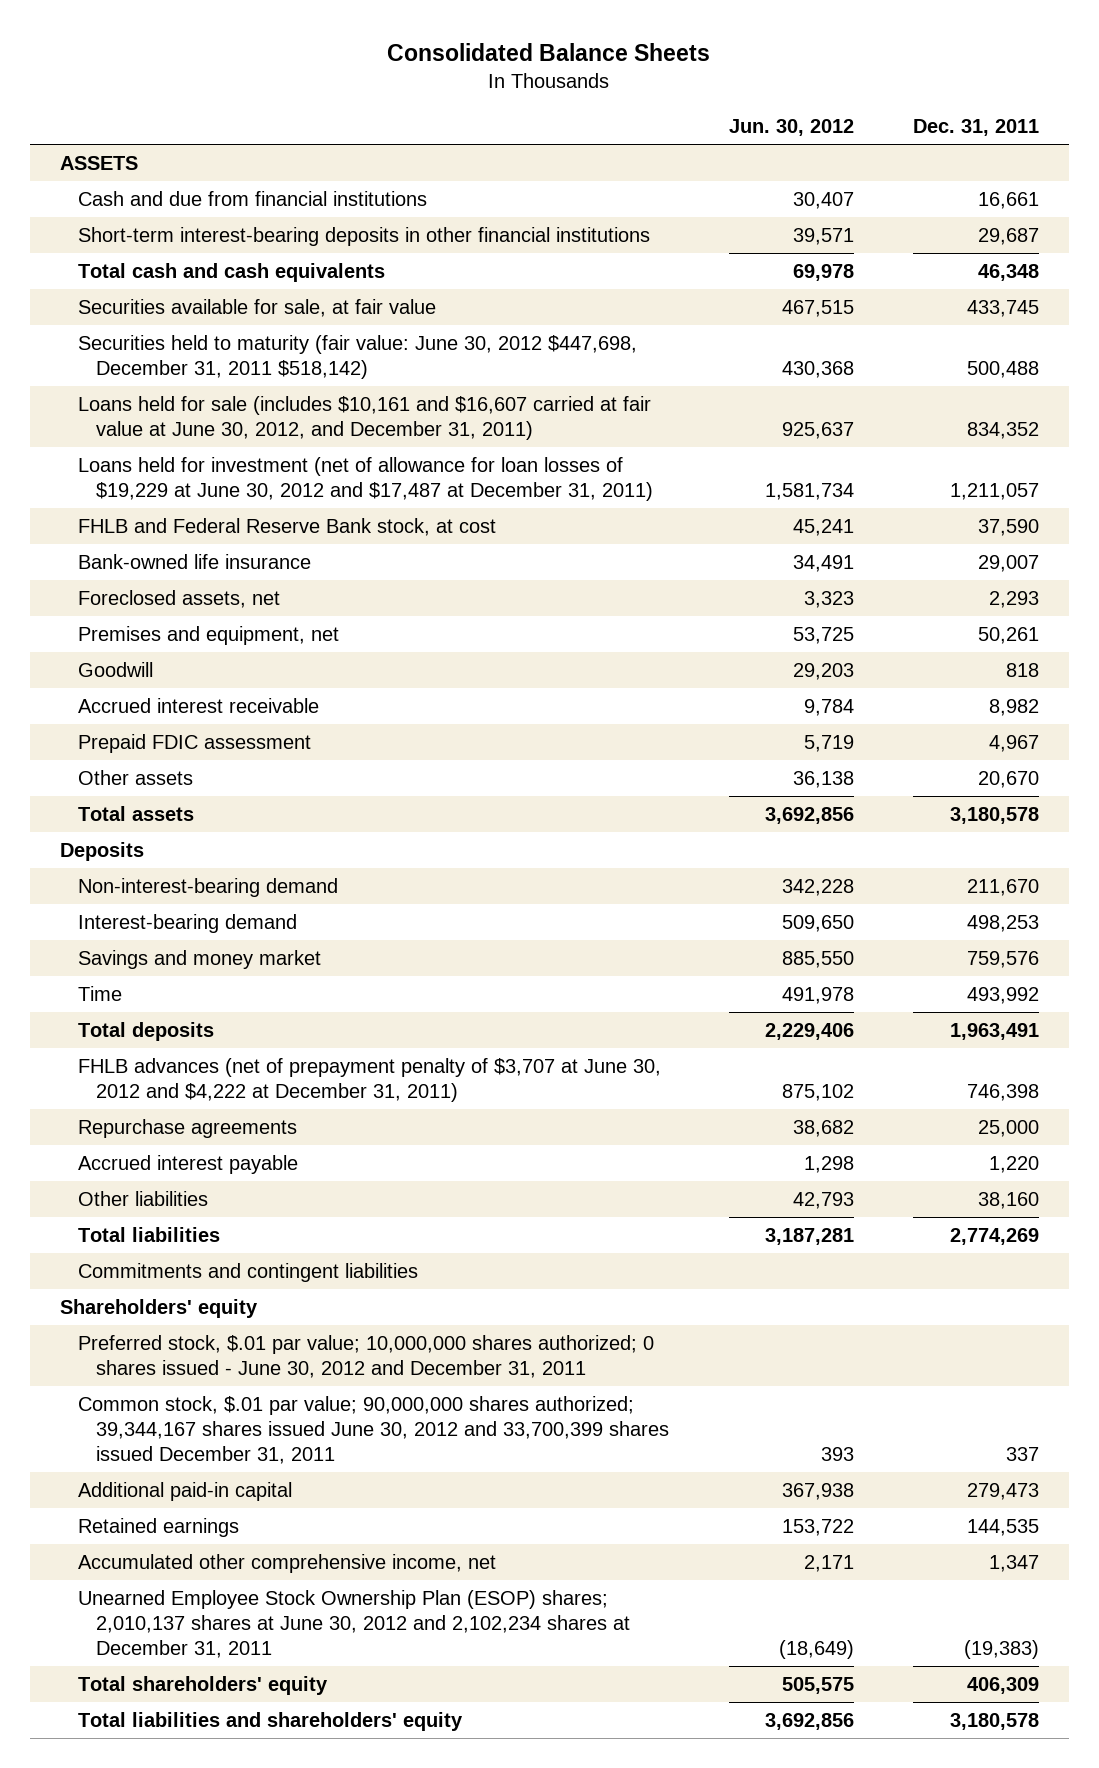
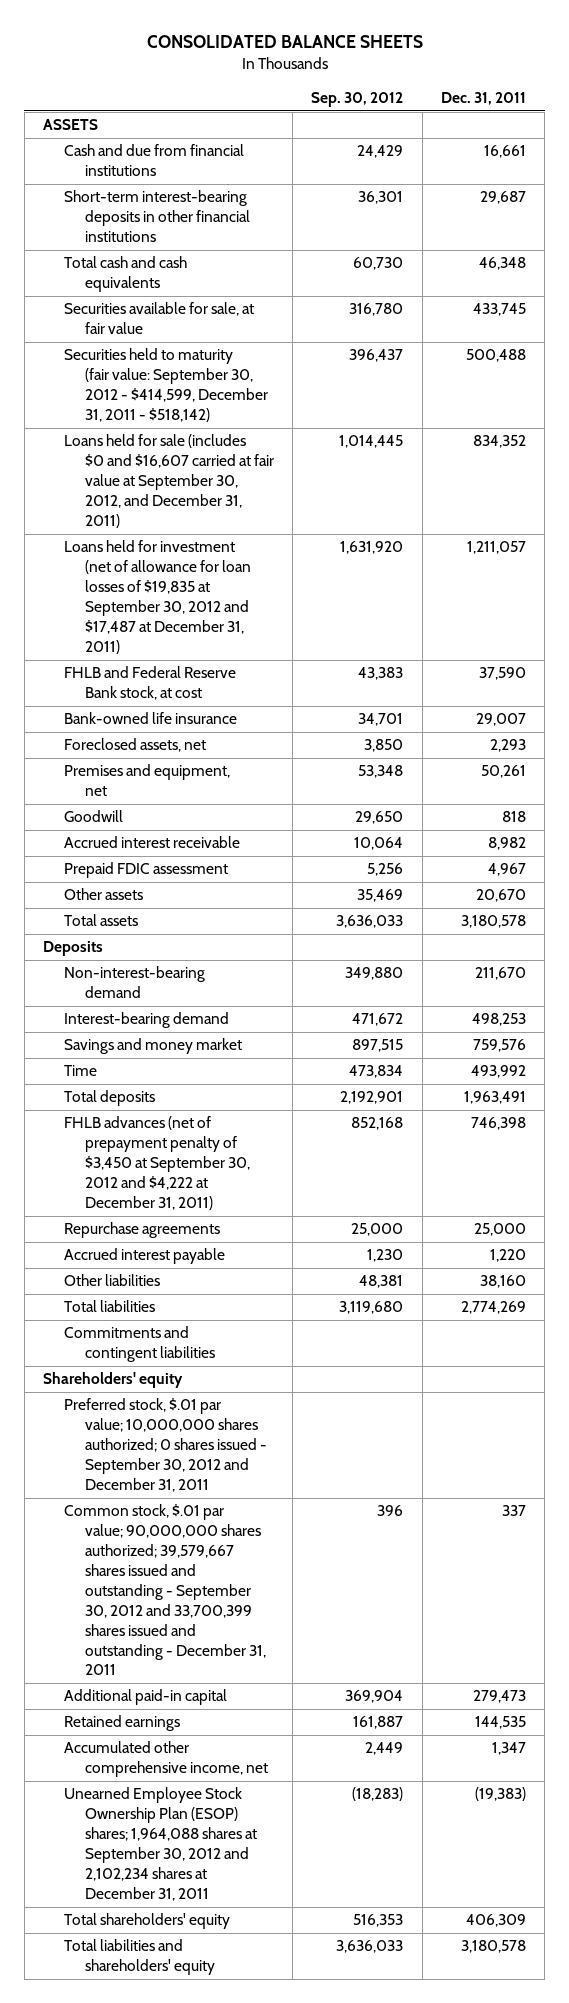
- Consolidated Balance Sheets
+ CONSOLIDATED BALANCE SHEETS
- | Jun. 30, 2012 | Dec. 31, 2011
+ | Sep. 30, 2012 | Dec. 31, 2011
- Securities held to maturity (fair value: June 30, 2012 $447,698, December 31, 2011 $518,142) | 430,368 | 500,488
- Loans held for sale (includes $10,161 and $16,607 carried at fair value at June 30, 2012, and December 31, 2011) | 925,637 | 834,352
- Loans held for investment (net of allowance for loan losses of $19,229 at June 30, 2012 and $17,487 at December 31, 2011) | 1,581,734 | 1,211,057
+ Securities held to maturity (fair value: September 30, 2012 - $414,599, December 31, 2011 - $518,142) | 396,437 | 500,488
+ Loans held for sale (includes $0 and $16,607 carried at fair value at September 30, 2012, and December 31, 2011) | 1,014,445 | 834,352
+ Loans held for investment (net of allowance for loan losses of $19,835 at September 30, 2012 and $17,487 at December 31, 2011) | 1,631,920 | 1,211,057
- FHLB advances (net of prepayment penalty of $3,707 at June 30, 2012 and $4,222 at December 31, 2011) | 875,102 | 746,398
+ FHLB advances (net of prepayment penalty of $3,450 at September 30, 2012 and $4,222 at December 31, 2011) | 852,168 | 746,398
- Preferred stock, $.01 par value; 10,000,000 shares authorized; 0 shares issued - June 30, 2012 and December 31, 2011
- Common stock, $.01 par value; 90,000,000 shares authorized; 39,344,167 shares issued June 30, 2012 and 33,700,399 shares issued December 31, 2011 | 393 | 337
+ Preferred stock, $.01 par value; 10,000,000 shares authorized; 0 shares issued - September 30, 2012 and December 31, 2011
+ Common stock, $.01 par value; 90,000,000 shares authorized; 39,579,667 shares issued and outstanding - September 30, 2012 and 33,700,399 shares issued and outstanding - December 31, 2011 | 396 | 337
- Unearned Employee Stock Ownership Plan (ESOP) shares; 2,010,137 shares at June 30, 2012 and 2,102,234 shares at December 31, 2011 | (18,649) | (19,383)
+ Unearned Employee Stock Ownership Plan (ESOP) shares; 1,964,088 shares at September 30, 2012 and 2,102,234 shares at December 31, 2011 | (18,283) | (19,383)

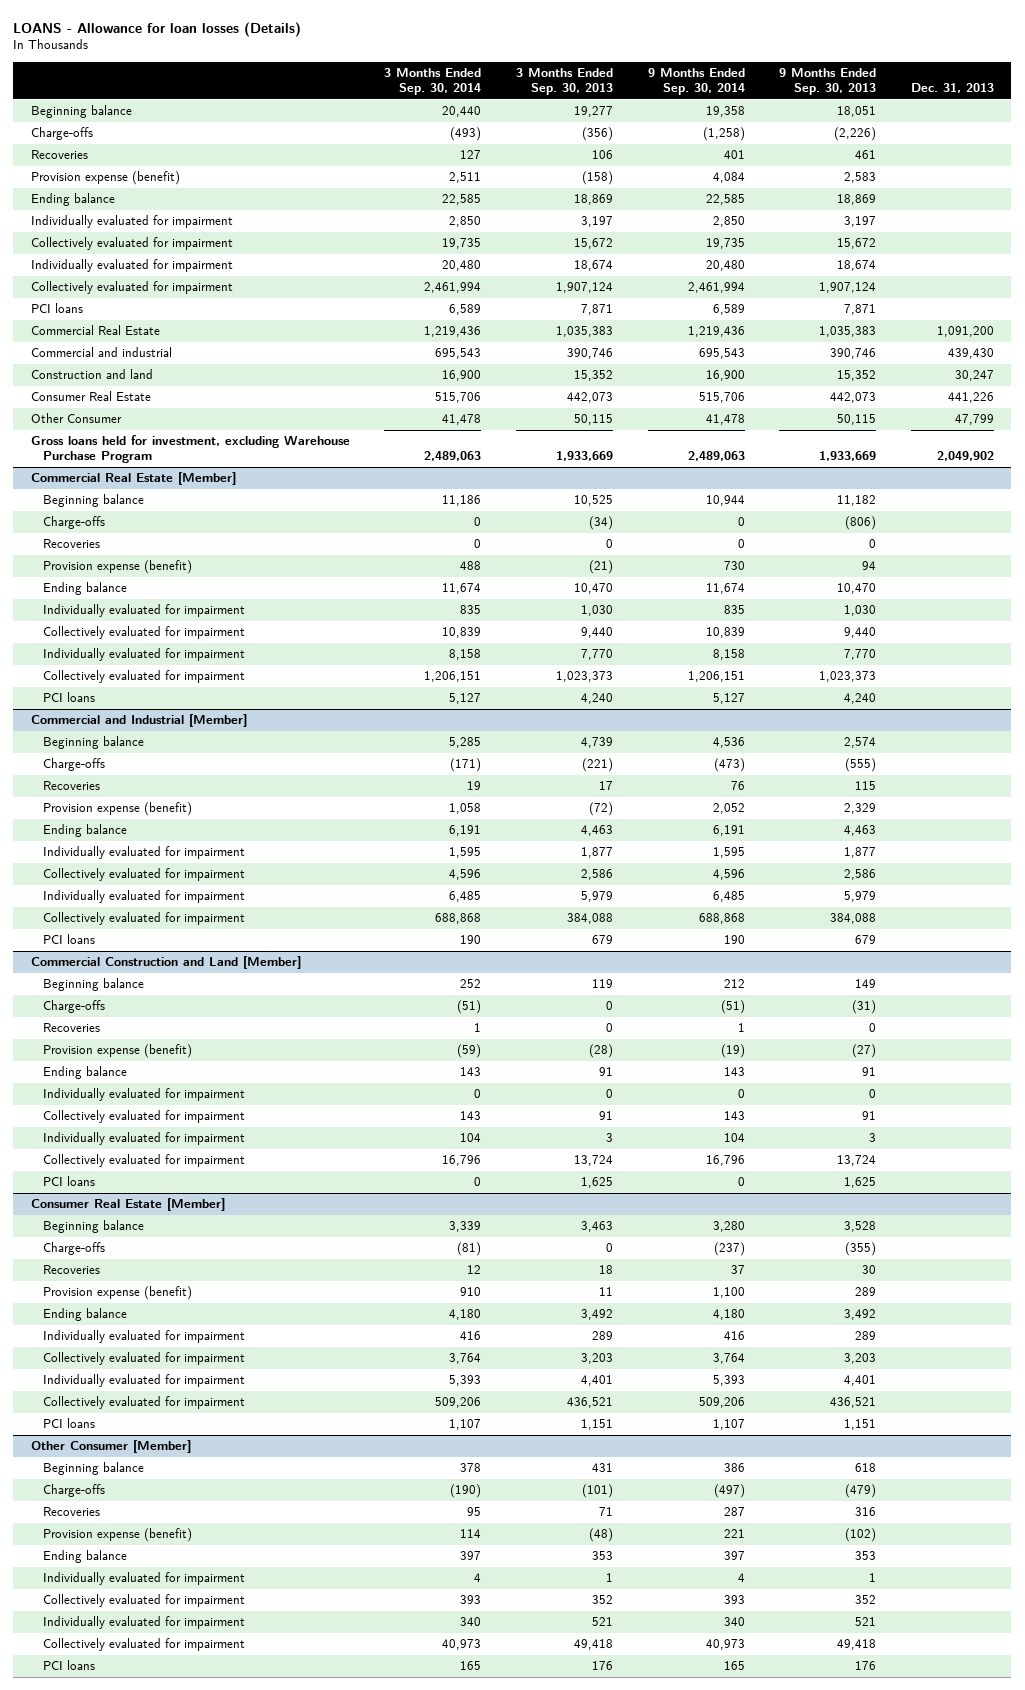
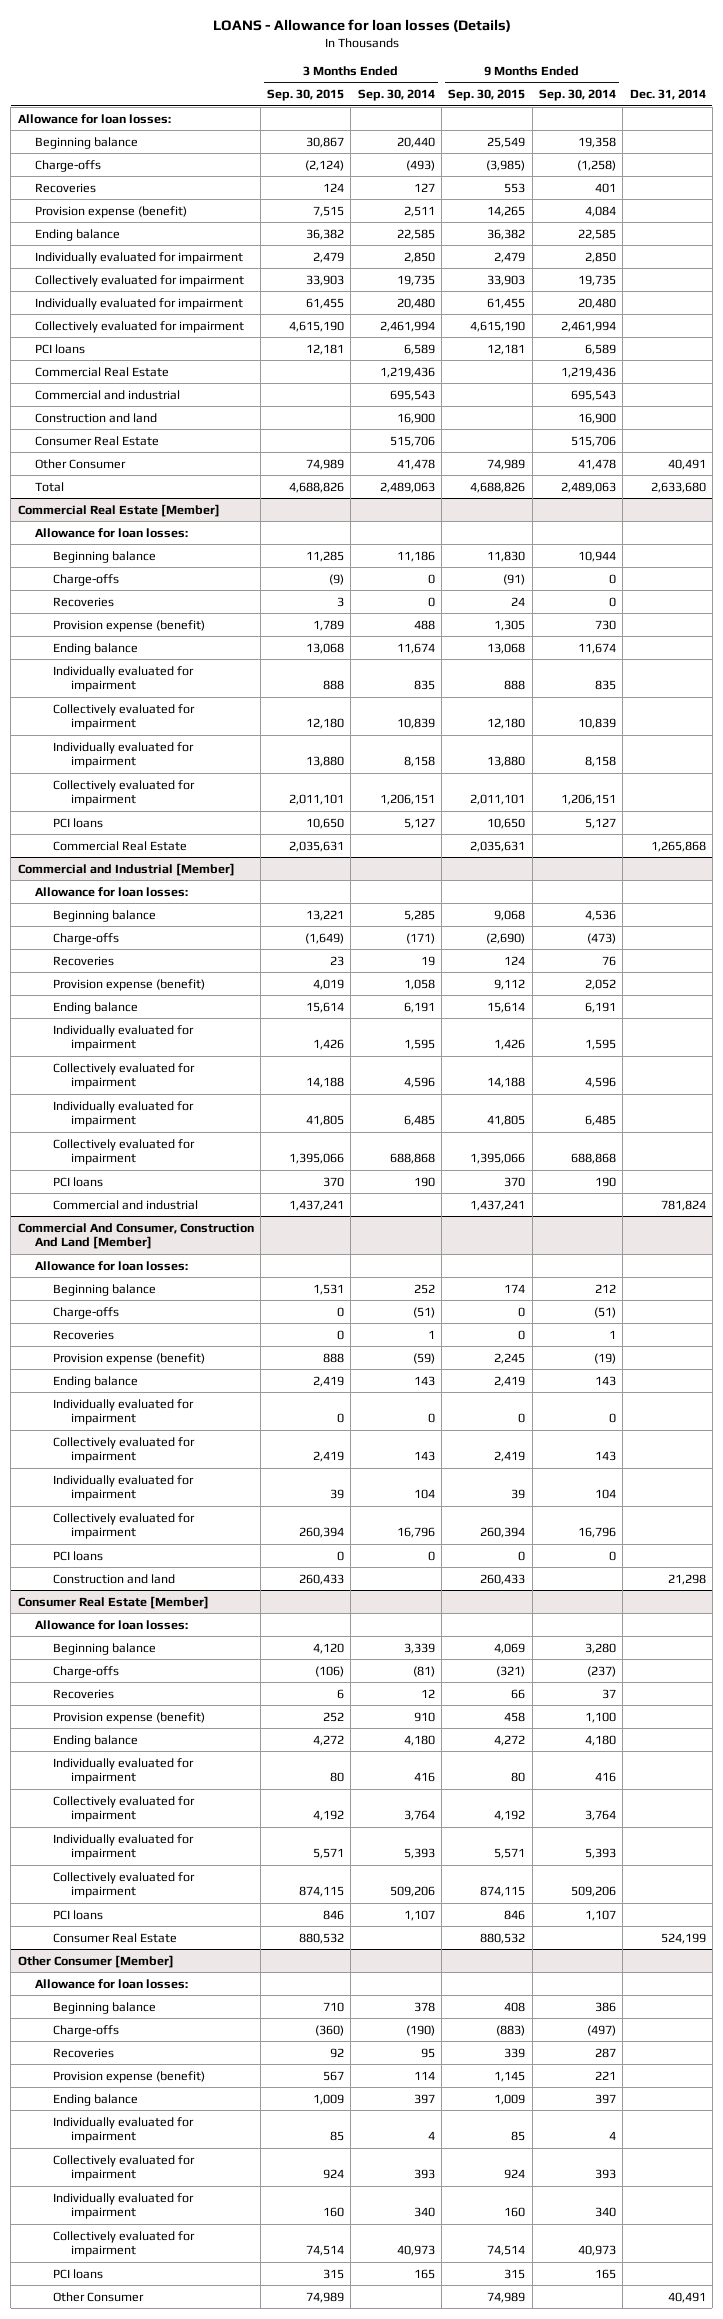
- | 3 Months Ended Sep. 30, 2014 | 3 Months Ended Sep. 30, 2013 | 9 Months Ended Sep. 30, 2014 | 9 Months Ended Sep. 30, 2013 | Dec. 31, 2013
+ | 3 Months Ended Sep. 30, 2015 | 3 Months Ended Sep. 30, 2014 | 9 Months Ended Sep. 30, 2015 | 9 Months Ended Sep. 30, 2014 | Dec. 31, 2014
+ Allowance for loan losses:
- Gross loans held for investment, excluding Warehouse Purchase Program | 2,489,063 | 1,933,669 | 2,489,063 | 1,933,669 | 2,049,902
+ Total | 4,688,826 | 2,489,063 | 4,688,826 | 2,489,063 | 2,633,680
@ Commercial Real Estate [Member]
+ Allowance for loan losses:
+ Commercial Real Estate | 2,035,631 | | 2,035,631 | | 1,265,868
@ Commercial and Industrial [Member]
+ Allowance for loan losses:
- Commercial Construction and Land [Member]
@ Commercial and Industrial [Member]
+ Commercial and industrial | 1,437,241 | | 1,437,241 | | 781,824
+ Commercial And Consumer, Construction And Land [Member]
+ Allowance for loan losses:
+ Construction and land | 260,433 | | 260,433 | | 21,298
@ Consumer Real Estate [Member]
+ Allowance for loan losses:
+ Consumer Real Estate | 880,532 | | 880,532 | | 524,199
@ Other Consumer [Member]
+ Allowance for loan losses:
+ Other Consumer | 74,989 | | 74,989 | | 40,491

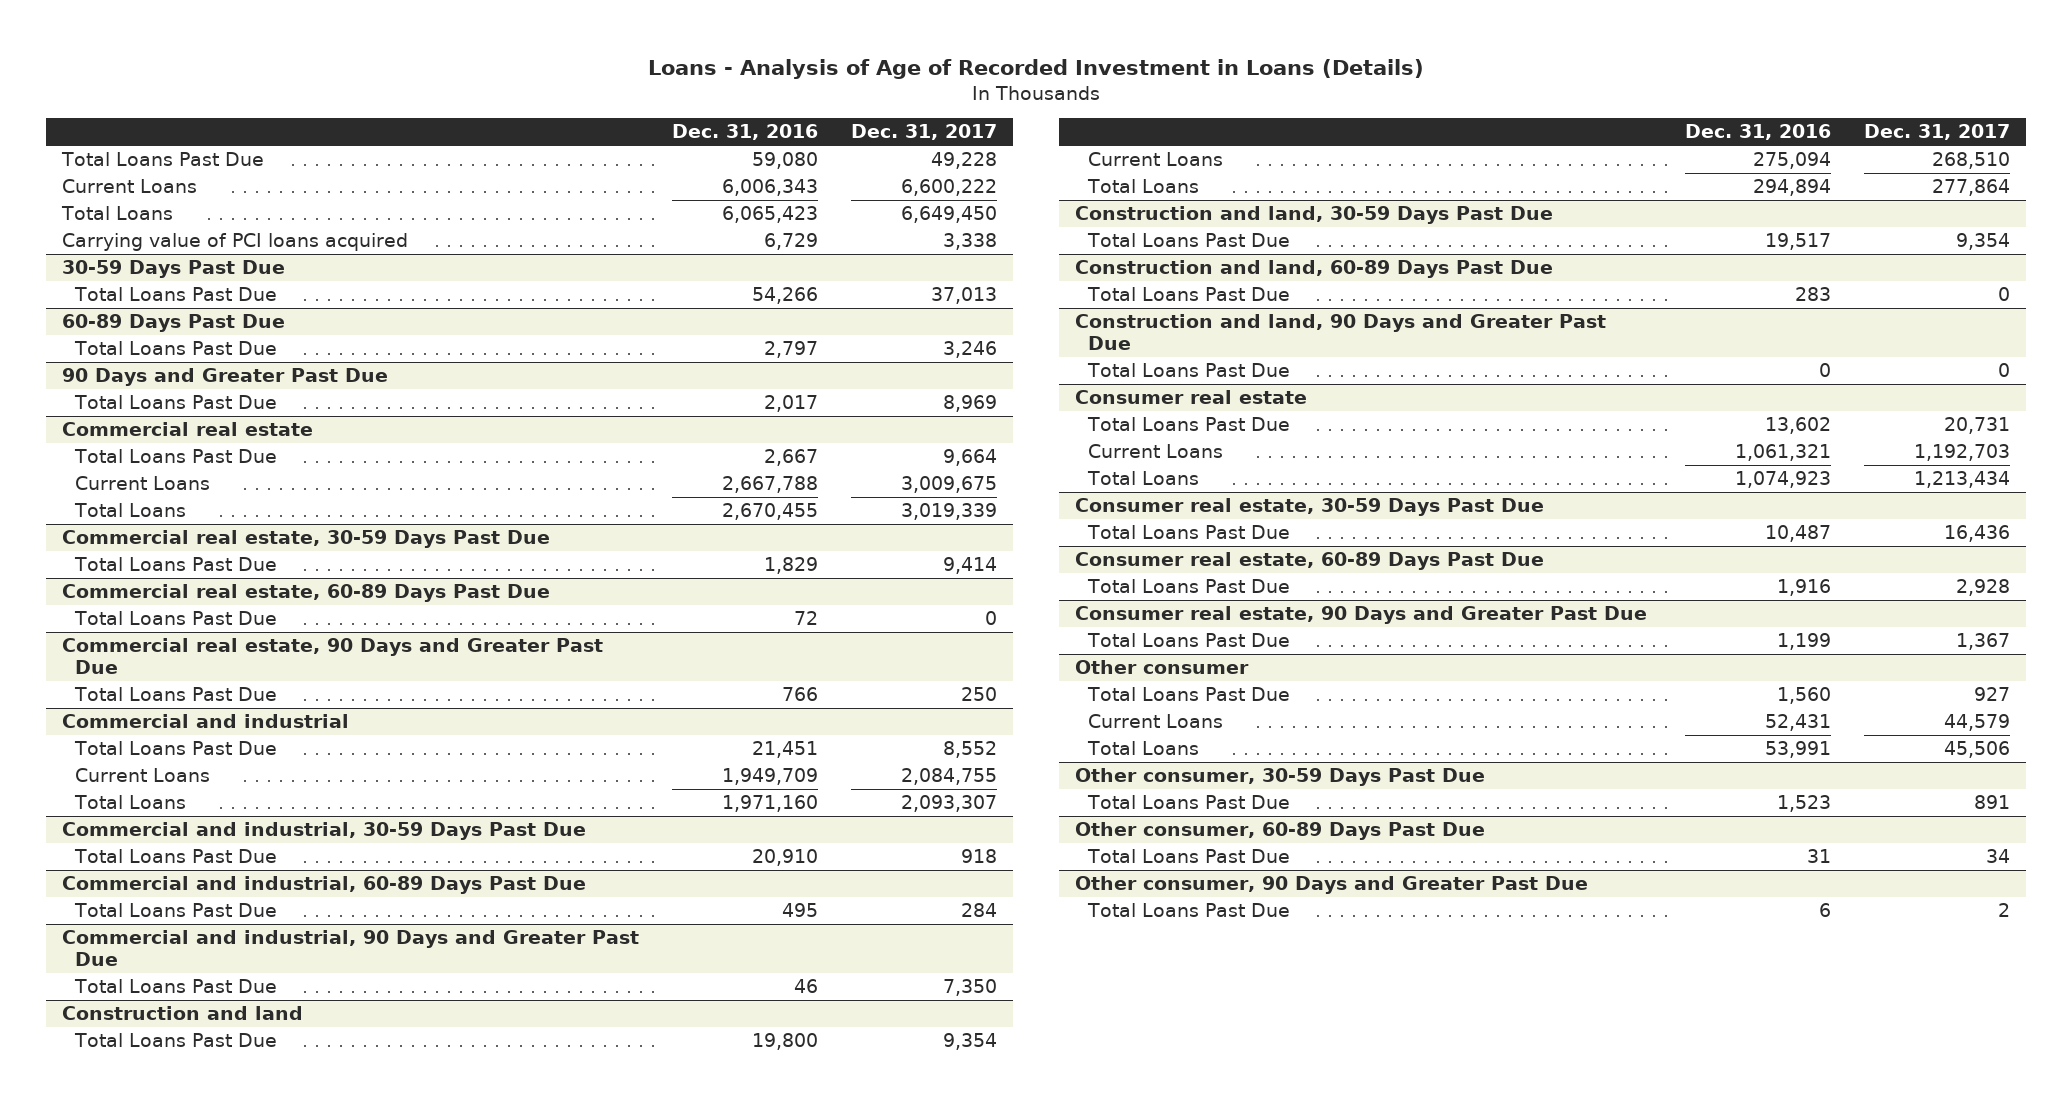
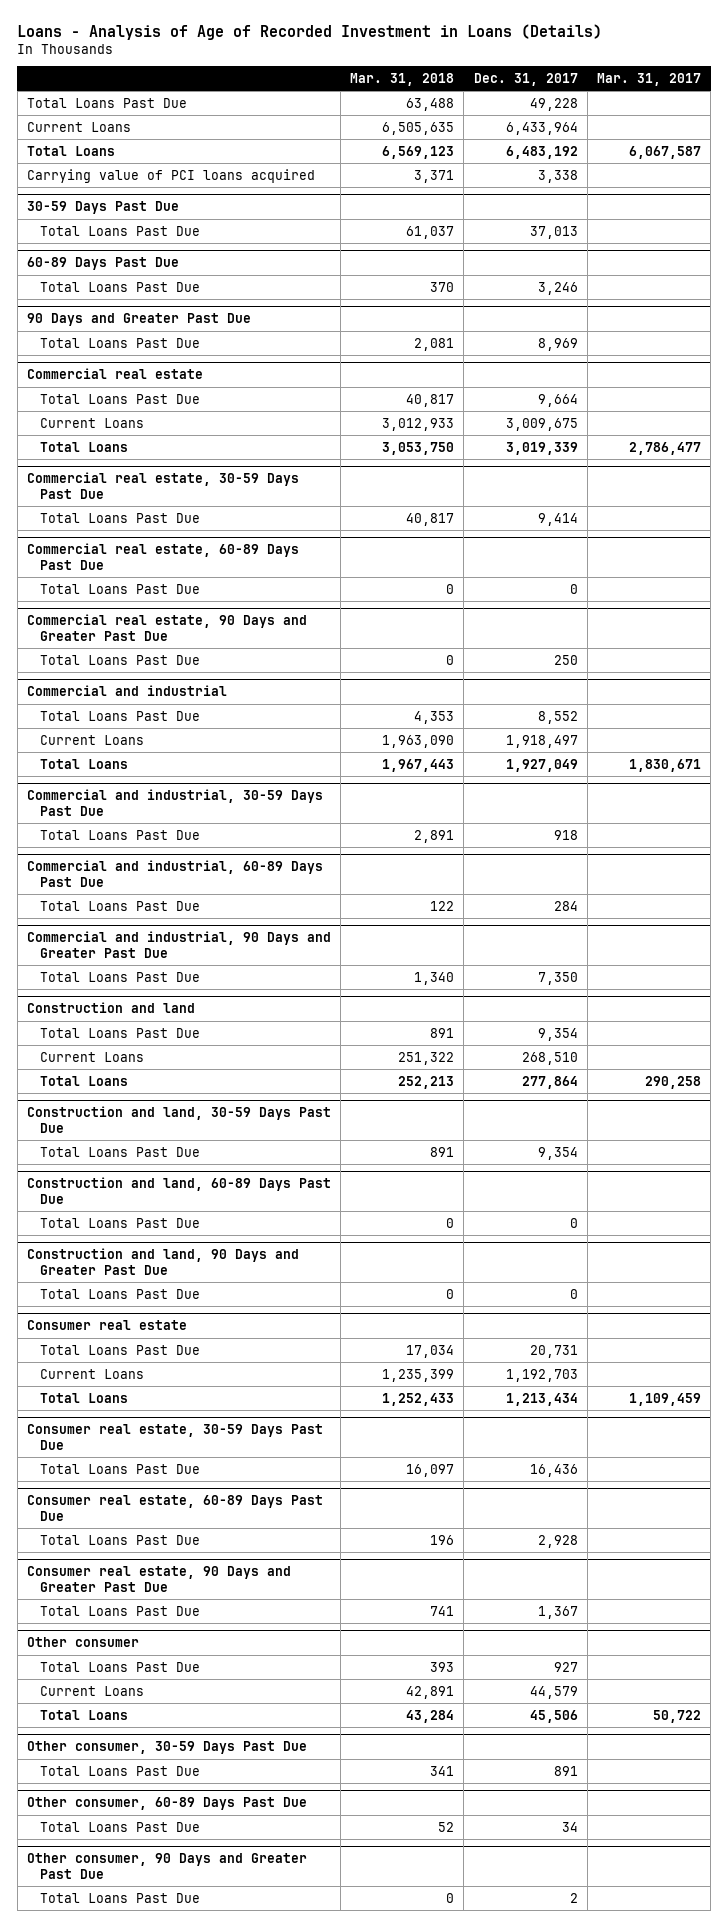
- | Dec. 31, 2016 | Dec. 31, 2017
+ | Mar. 31, 2018 | Dec. 31, 2017 | Mar. 31, 2017
- Current Loans | 6,006,343 | 6,600,222
- Total Loans | 6,065,423 | 6,649,450
+ Current Loans | 6,505,635 | 6,433,964 |
+ Total Loans | 6,569,123 | 6,483,192 | 6,067,587
@ Commercial and industrial
- Current Loans | 1,949,709 | 2,084,755
- Total Loans | 1,971,160 | 2,093,307
+ Current Loans | 1,963,090 | 1,918,497 |
+ Total Loans | 1,967,443 | 1,927,049 | 1,830,671

